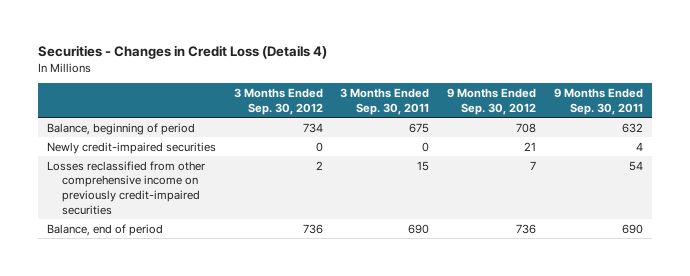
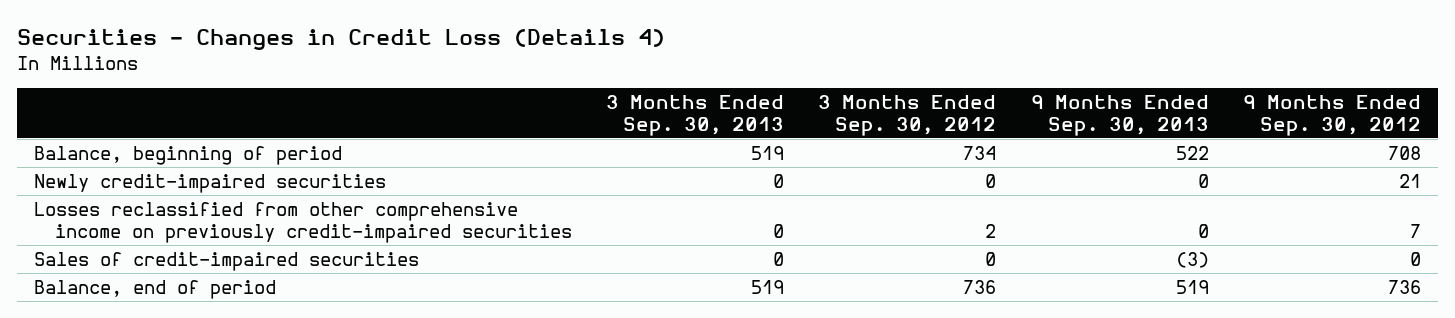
- | 3 Months Ended Sep. 30, 2012 | 3 Months Ended Sep. 30, 2011 | 9 Months Ended Sep. 30, 2012 | 9 Months Ended Sep. 30, 2011
+ | 3 Months Ended Sep. 30, 2013 | 3 Months Ended Sep. 30, 2012 | 9 Months Ended Sep. 30, 2013 | 9 Months Ended Sep. 30, 2012
+ Sales of credit-impaired securities | 0 | 0 | (3) | 0

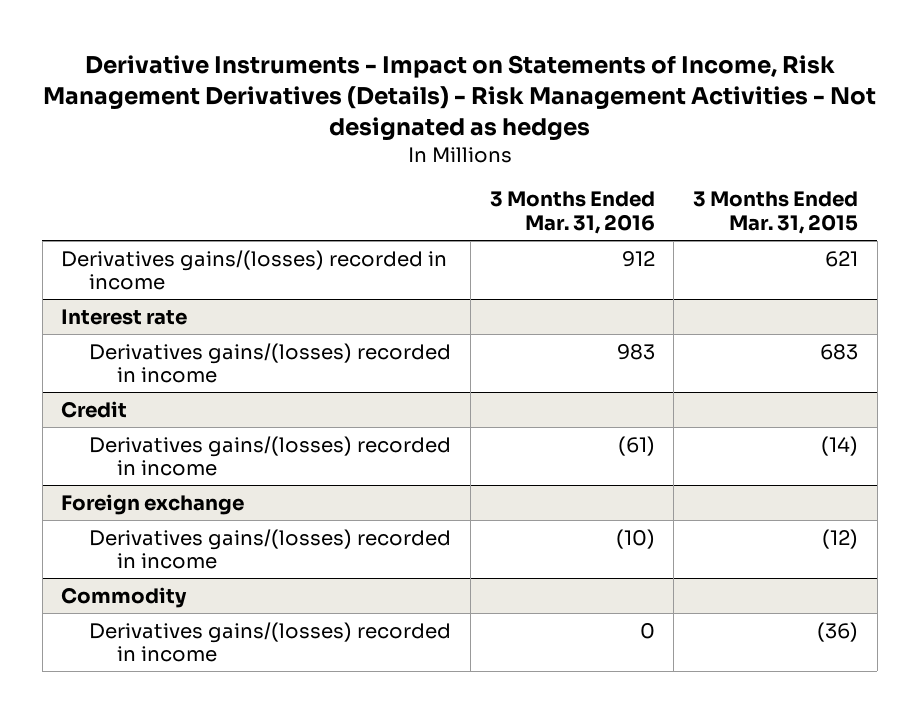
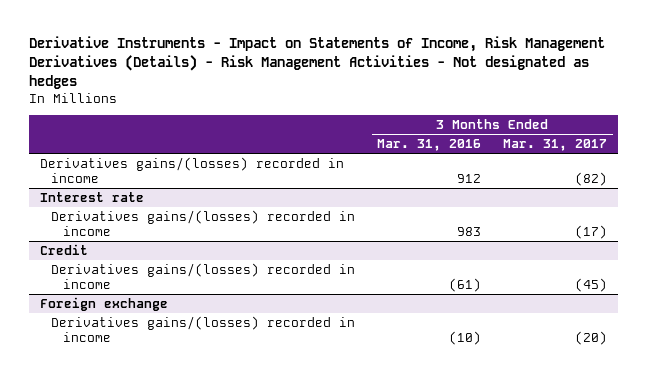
- | 3 Months Ended Mar. 31, 2016 | 3 Months Ended Mar. 31, 2015
+ | 3 Months Ended Mar. 31, 2016 | 3 Months Ended Mar. 31, 2017
- Commodity
- Derivatives gains/(losses) recorded in income | 0 | (36)

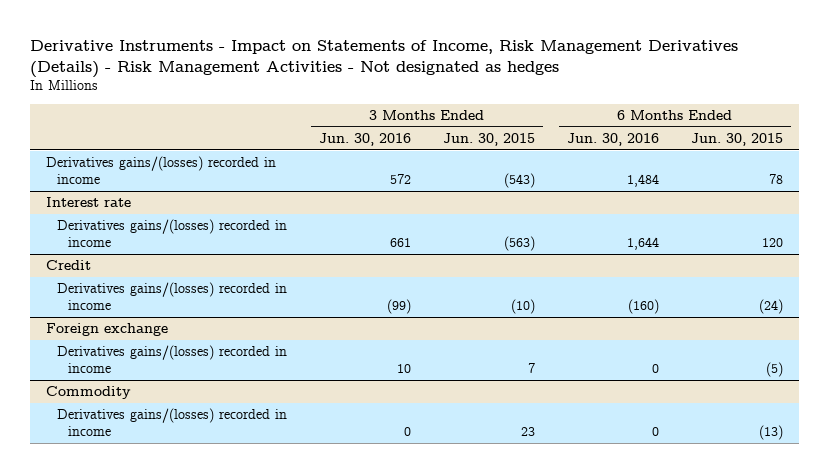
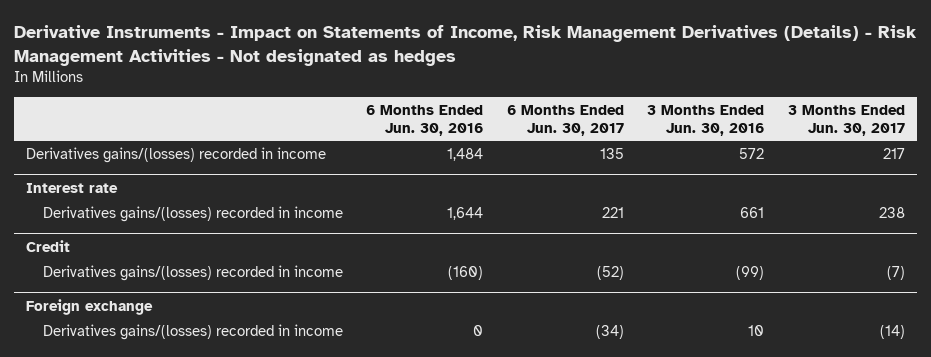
- | 3 Months Ended Jun. 30, 2016 | 3 Months Ended Jun. 30, 2015 | 6 Months Ended Jun. 30, 2016 | 6 Months Ended Jun. 30, 2015
+ | 6 Months Ended Jun. 30, 2016 | 6 Months Ended Jun. 30, 2017 | 3 Months Ended Jun. 30, 2016 | 3 Months Ended Jun. 30, 2017
- Commodity
- Derivatives gains/(losses) recorded in income | 0 | 23 | 0 | (13)

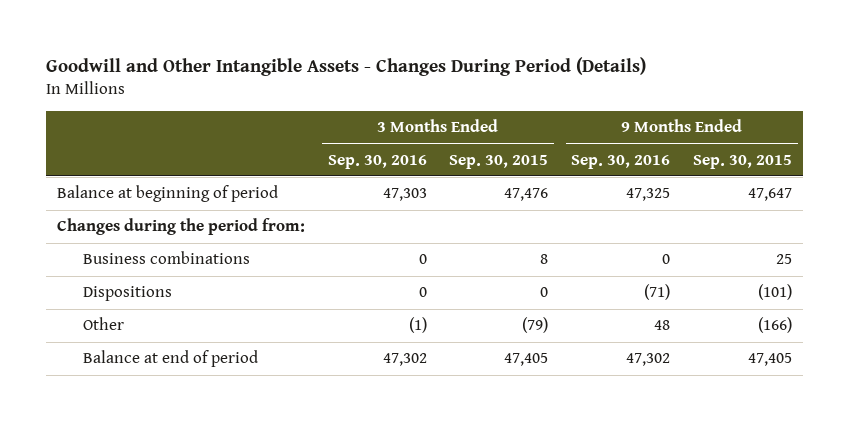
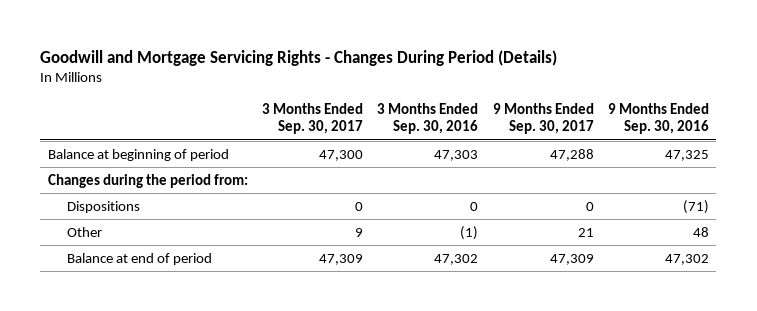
- Goodwill and Other Intangible Assets - Changes During Period (Details)
+ Goodwill and Mortgage Servicing Rights - Changes During Period (Details)
- | 3 Months Ended Sep. 30, 2016 | 3 Months Ended Sep. 30, 2015 | 9 Months Ended Sep. 30, 2016 | 9 Months Ended Sep. 30, 2015
+ | 3 Months Ended Sep. 30, 2017 | 3 Months Ended Sep. 30, 2016 | 9 Months Ended Sep. 30, 2017 | 9 Months Ended Sep. 30, 2016
- Business combinations | 0 | 8 | 0 | 25

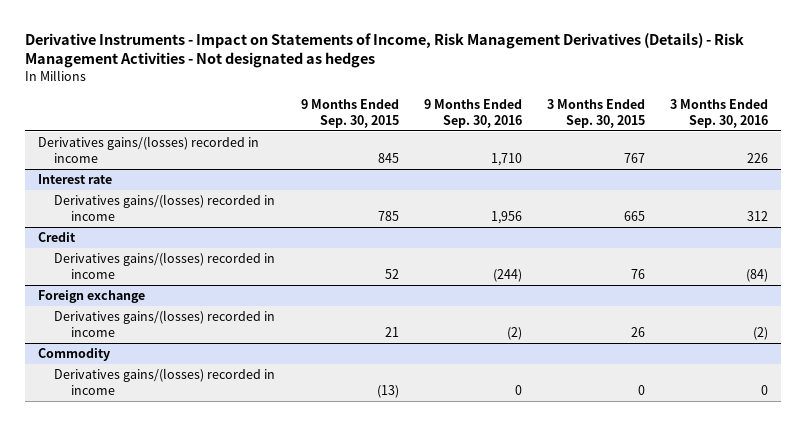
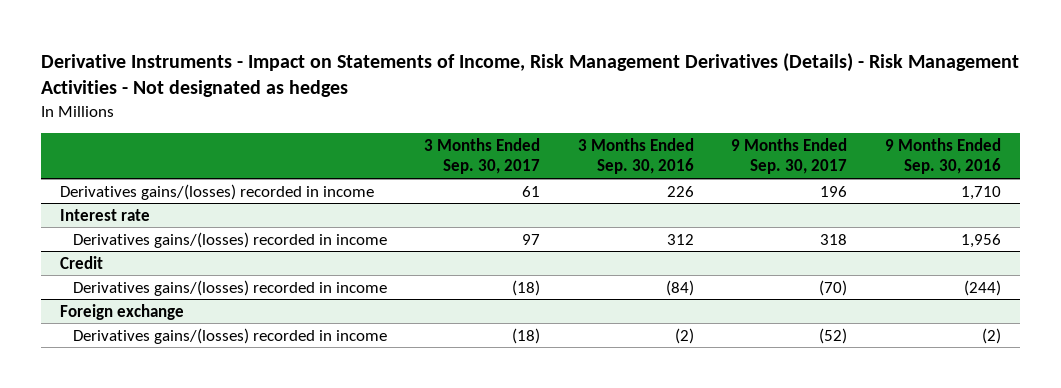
- | 9 Months Ended Sep. 30, 2015 | 9 Months Ended Sep. 30, 2016 | 3 Months Ended Sep. 30, 2015 | 3 Months Ended Sep. 30, 2016
+ | 3 Months Ended Sep. 30, 2017 | 3 Months Ended Sep. 30, 2016 | 9 Months Ended Sep. 30, 2017 | 9 Months Ended Sep. 30, 2016
- Commodity
- Derivatives gains/(losses) recorded in income | (13) | 0 | 0 | 0

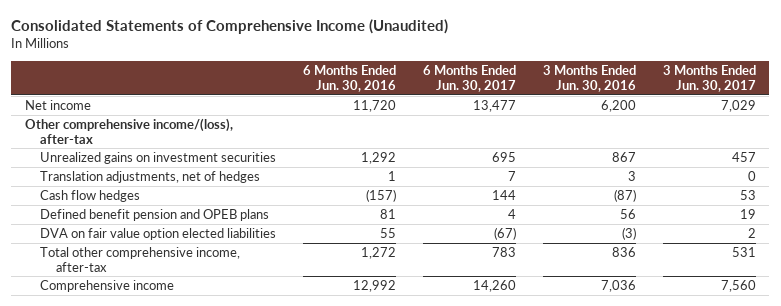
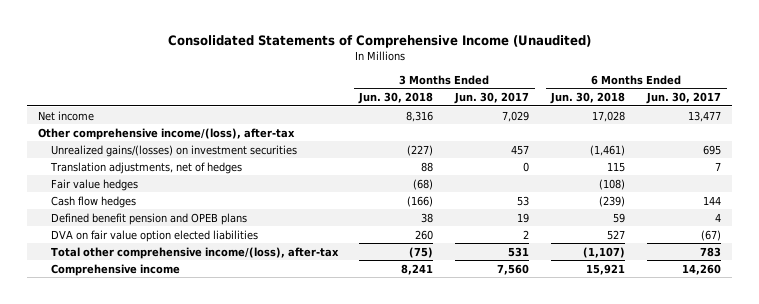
- | 6 Months Ended Jun. 30, 2016 | 6 Months Ended Jun. 30, 2017 | 3 Months Ended Jun. 30, 2016 | 3 Months Ended Jun. 30, 2017
+ | 3 Months Ended Jun. 30, 2018 | 3 Months Ended Jun. 30, 2017 | 6 Months Ended Jun. 30, 2018 | 6 Months Ended Jun. 30, 2017
- Unrealized gains on investment securities | 1,292 | 695 | 867 | 457
+ Unrealized gains/(losses) on investment securities | (227) | 457 | (1,461) | 695
+ Fair value hedges | (68) | | (108) |
- Total other comprehensive income, after-tax | 1,272 | 783 | 836 | 531
+ Total other comprehensive income/(loss), after-tax | (75) | 531 | (1,107) | 783

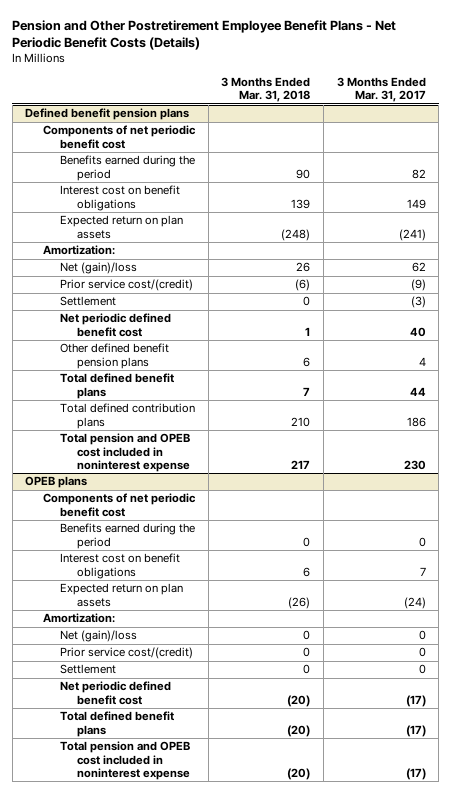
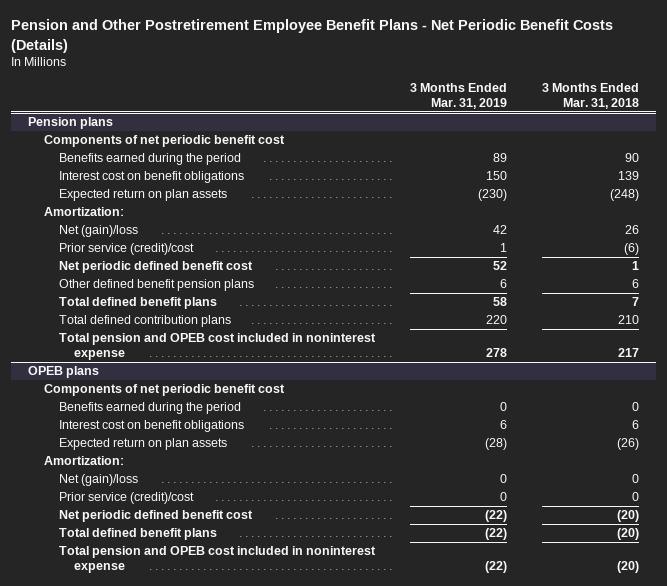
- | 3 Months Ended Mar. 31, 2018 | 3 Months Ended Mar. 31, 2017
+ | 3 Months Ended Mar. 31, 2019 | 3 Months Ended Mar. 31, 2018
- Defined benefit pension plans
+ Pension plans
- Prior service cost/(credit) | (6) | (9)
- Settlement | 0 | (3)
+ Prior service (credit)/cost | 1 | (6)
@ OPEB plans
- Prior service cost/(credit) | 0 | 0
- Settlement | 0 | 0
+ Prior service (credit)/cost | 0 | 0

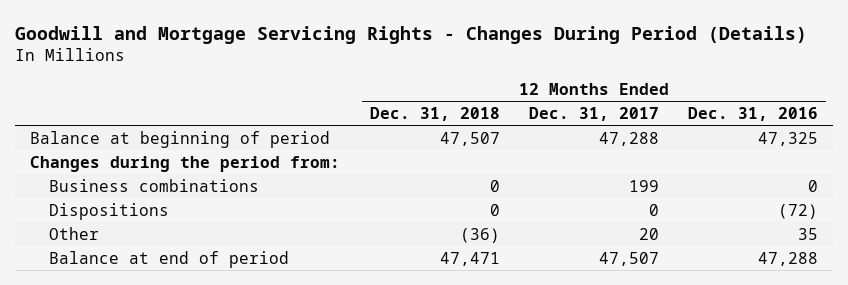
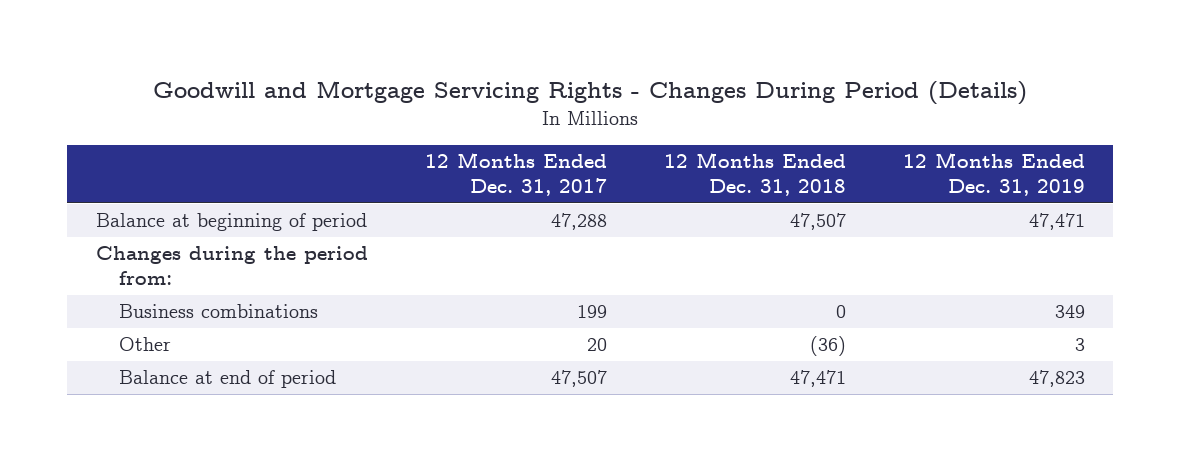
- | 12 Months Ended Dec. 31, 2018 | 12 Months Ended Dec. 31, 2017 | 12 Months Ended Dec. 31, 2016
+ | 12 Months Ended Dec. 31, 2017 | 12 Months Ended Dec. 31, 2018 | 12 Months Ended Dec. 31, 2019
- Dispositions | 0 | 0 | (72)

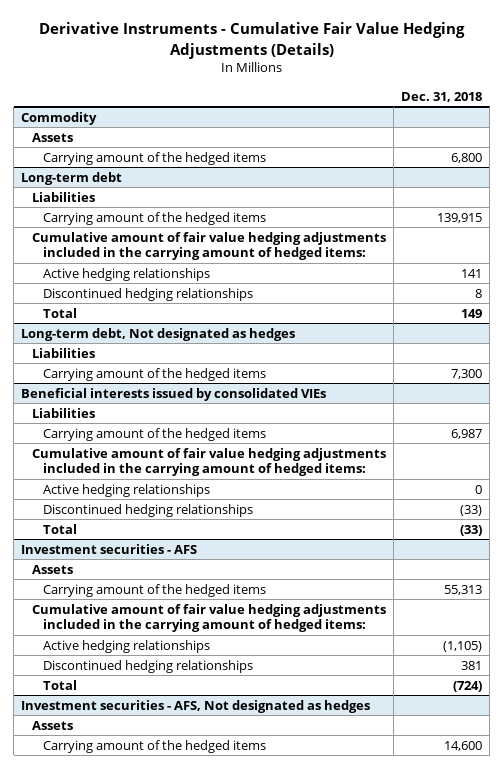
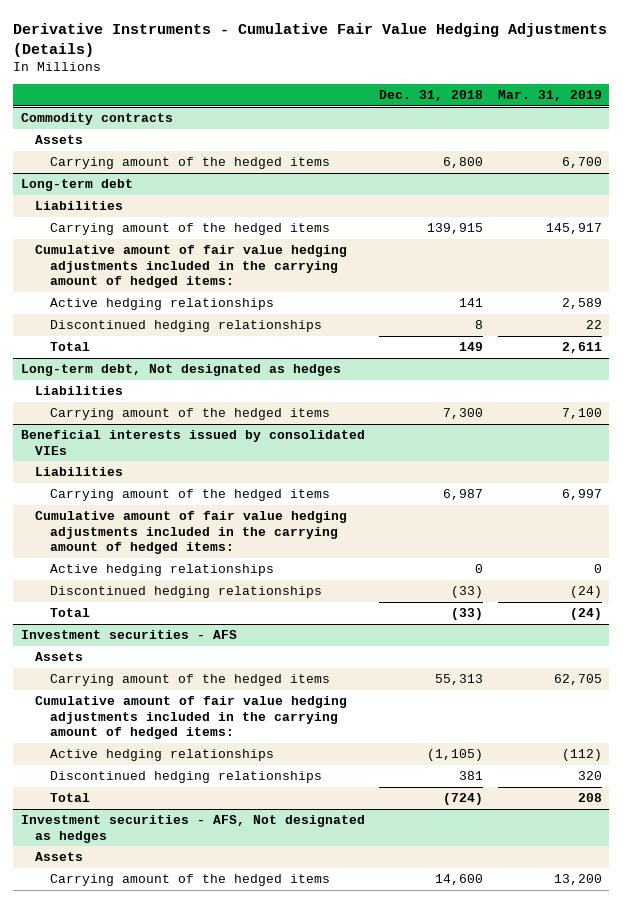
- | Dec. 31, 2018
+ | Dec. 31, 2018 | Mar. 31, 2019
- Commodity
+ Commodity contracts

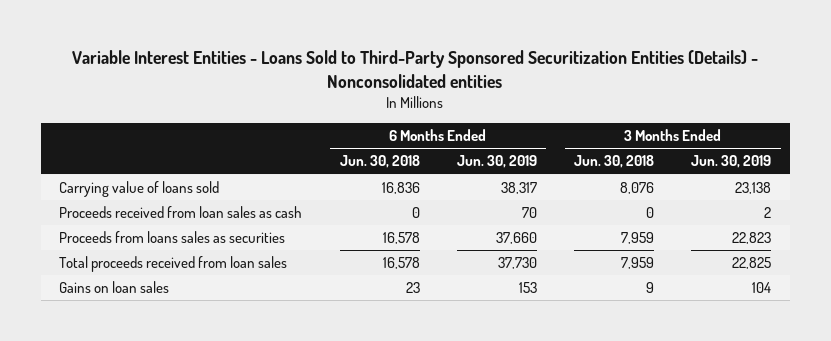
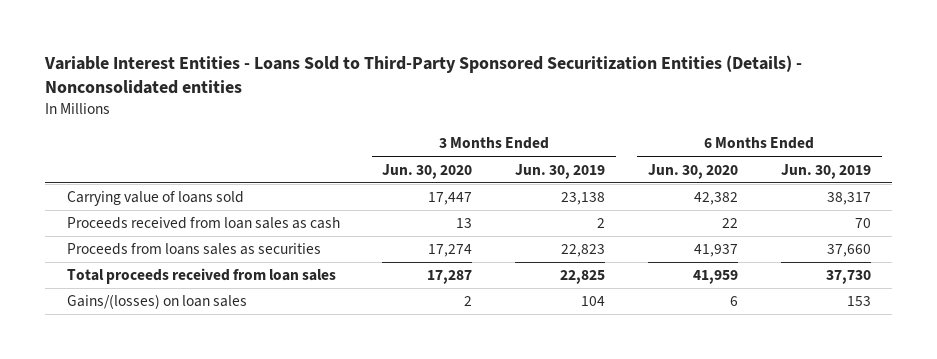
- | 6 Months Ended Jun. 30, 2018 | 6 Months Ended Jun. 30, 2019 | 3 Months Ended Jun. 30, 2018 | 3 Months Ended Jun. 30, 2019
+ | 3 Months Ended Jun. 30, 2020 | 3 Months Ended Jun. 30, 2019 | 6 Months Ended Jun. 30, 2020 | 6 Months Ended Jun. 30, 2019
- Gains on loan sales | 23 | 153 | 9 | 104
+ Gains/(losses) on loan sales | 2 | 104 | 6 | 153

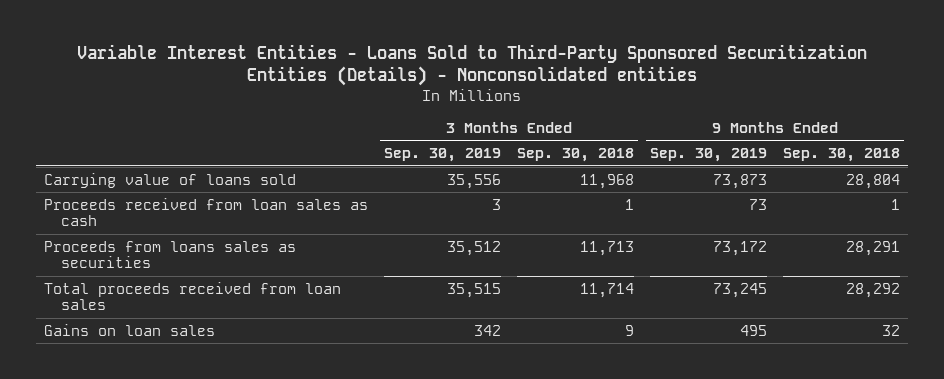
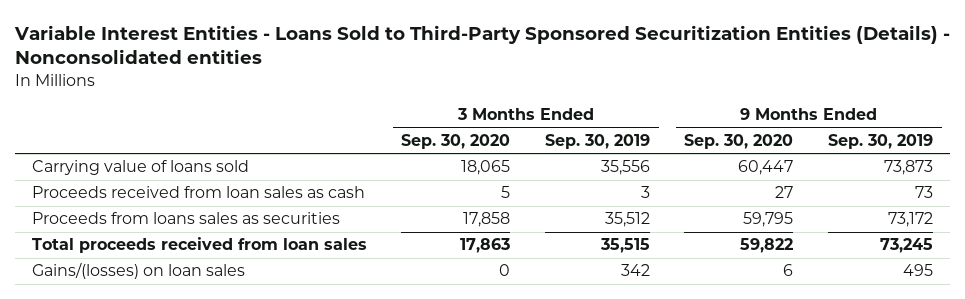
- | 3 Months Ended Sep. 30, 2019 | 3 Months Ended Sep. 30, 2018 | 9 Months Ended Sep. 30, 2019 | 9 Months Ended Sep. 30, 2018
+ | 3 Months Ended Sep. 30, 2020 | 3 Months Ended Sep. 30, 2019 | 9 Months Ended Sep. 30, 2020 | 9 Months Ended Sep. 30, 2019
- Gains on loan sales | 342 | 9 | 495 | 32
+ Gains/(losses) on loan sales | 0 | 342 | 6 | 495

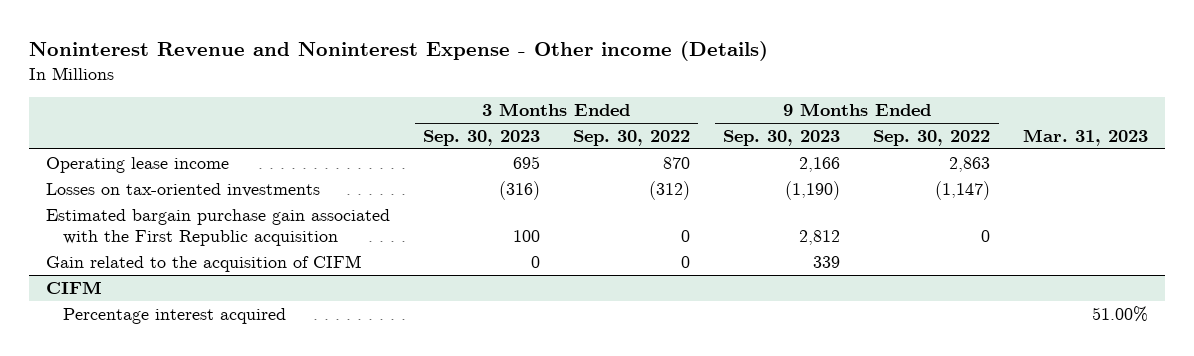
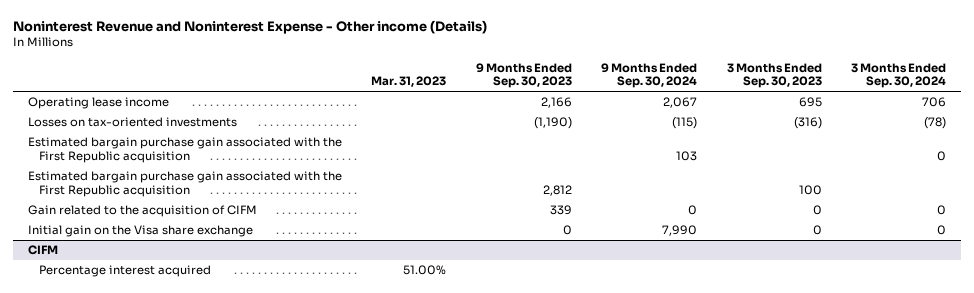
- | 3 Months Ended Sep. 30, 2023 | 3 Months Ended Sep. 30, 2022 | 9 Months Ended Sep. 30, 2023 | 9 Months Ended Sep. 30, 2022 | Mar. 31, 2023
+ | Mar. 31, 2023 | 9 Months Ended Sep. 30, 2023 | 9 Months Ended Sep. 30, 2024 | 3 Months Ended Sep. 30, 2023 | 3 Months Ended Sep. 30, 2024
+ Estimated bargain purchase gain associated with the First Republic acquisition | | | 103 | | 0
+ Initial gain on the Visa share exchange | | 0 | 7,990 | 0 | 0

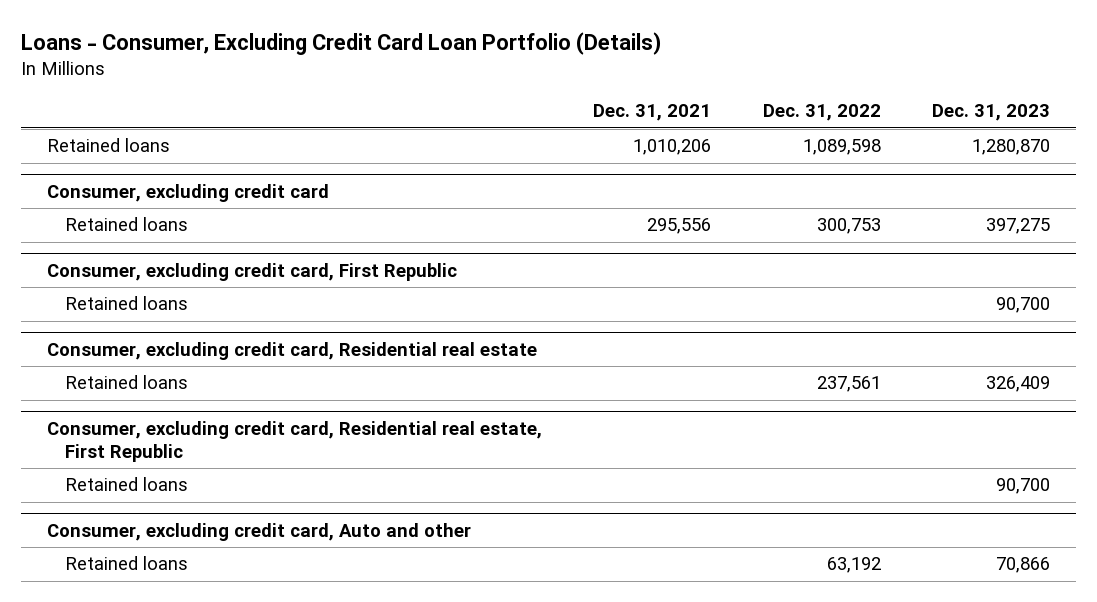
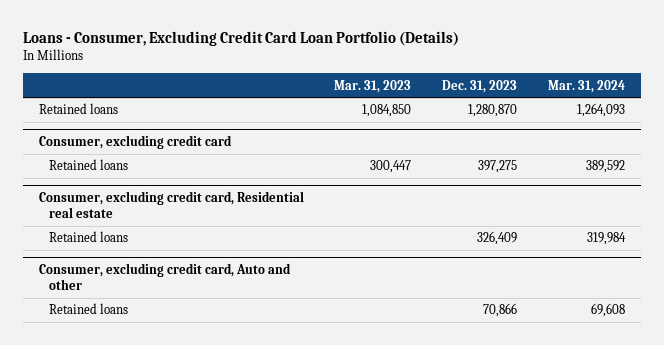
- | Dec. 31, 2021 | Dec. 31, 2022 | Dec. 31, 2023
+ | Mar. 31, 2023 | Dec. 31, 2023 | Mar. 31, 2024
- Consumer, excluding credit card, First Republic
- Retained loans | | | 90,700
- Consumer, excluding credit card, Residential real estate, First Republic
- Retained loans | | | 90,700

